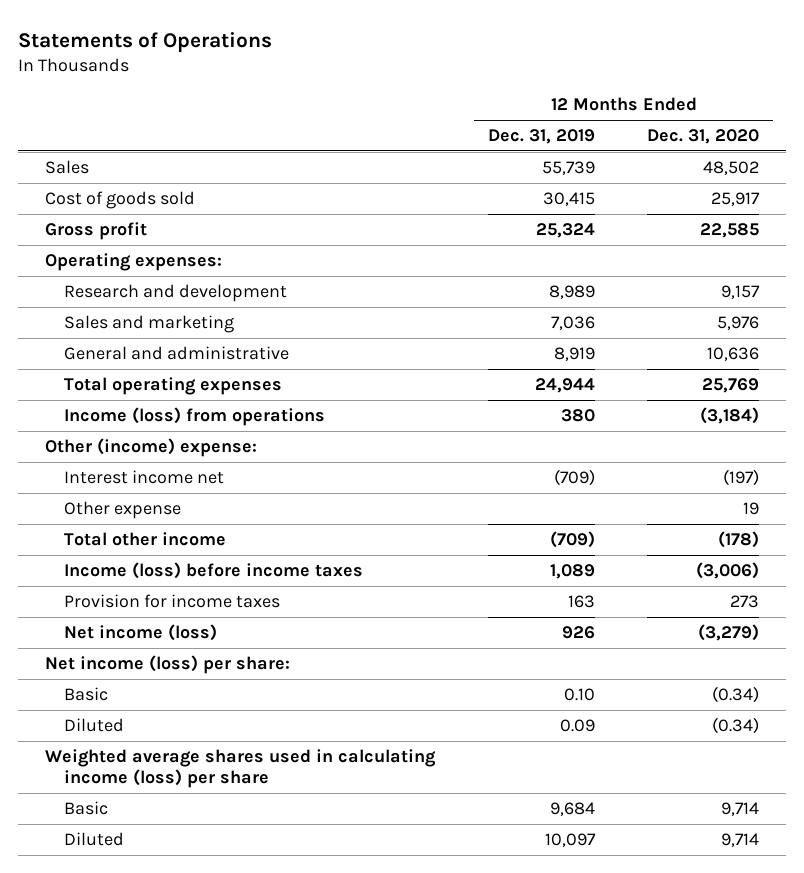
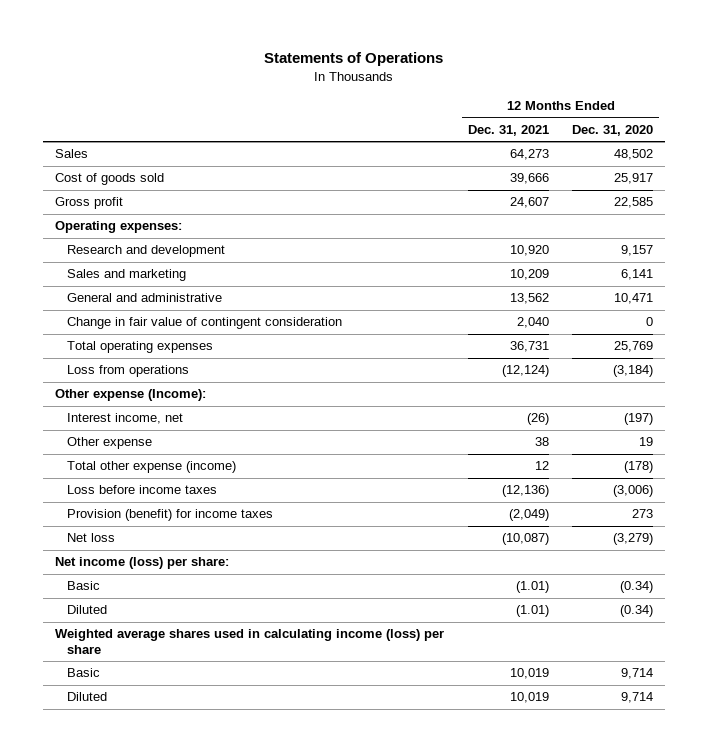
- | 12 Months Ended Dec. 31, 2019 | 12 Months Ended Dec. 31, 2020
+ | 12 Months Ended Dec. 31, 2021 | 12 Months Ended Dec. 31, 2020
- Sales and marketing | 7,036 | 5,976
- General and administrative | 8,919 | 10,636
+ Sales and marketing | 10,209 | 6,141
+ General and administrative | 13,562 | 10,471
+ Change in fair value of contingent consideration | 2,040 | 0
- Income (loss) from operations | 380 | (3,184)
- Other (income) expense:
- Interest income net | (709) | (197)
+ Loss from operations | (12,124) | (3,184)
+ Other expense (Income):
+ Interest income, net | (26) | (197)
- Total other income | (709) | (178)
- Income (loss) before income taxes | 1,089 | (3,006)
- Provision for income taxes | 163 | 273
- Net income (loss) | 926 | (3,279)
+ Total other expense (income) | 12 | (178)
+ Loss before income taxes | (12,136) | (3,006)
+ Provision (benefit) for income taxes | (2,049) | 273
+ Net loss | (10,087) | (3,279)

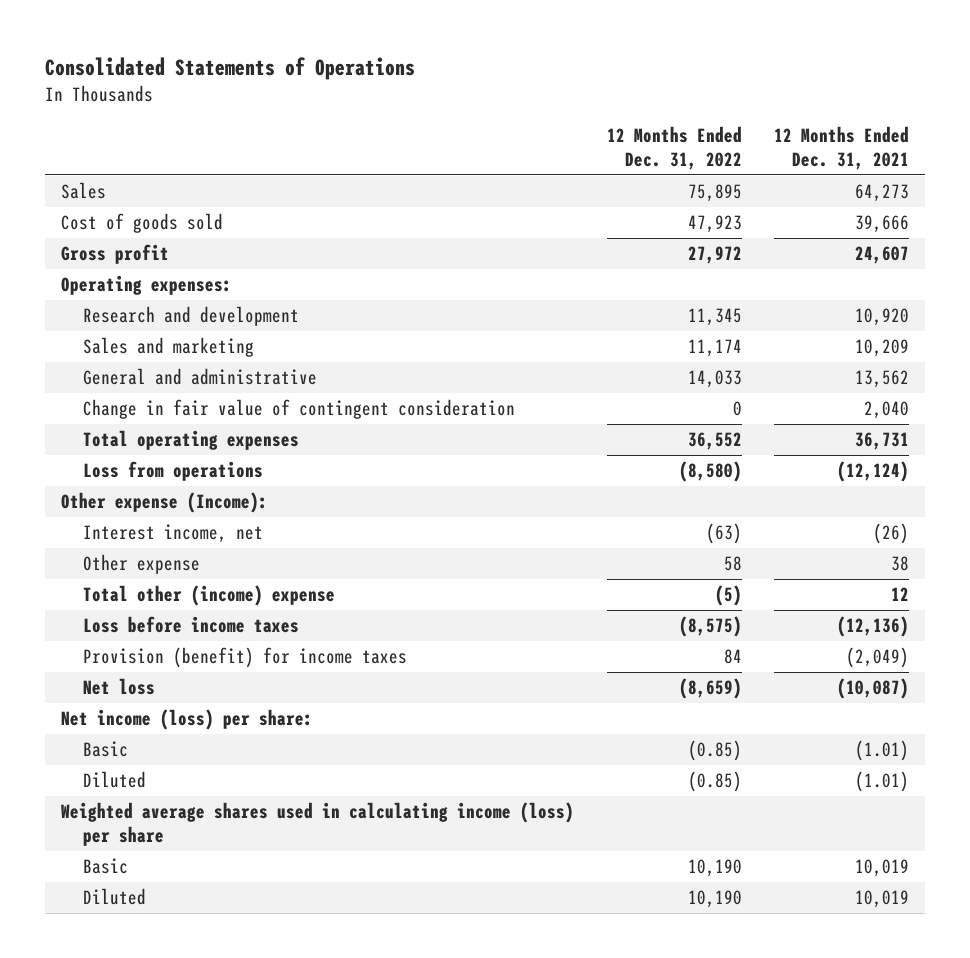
- Statements of Operations
+ Consolidated Statements of Operations
- | 12 Months Ended Dec. 31, 2021 | 12 Months Ended Dec. 31, 2020
+ | 12 Months Ended Dec. 31, 2022 | 12 Months Ended Dec. 31, 2021
- Total other expense (income) | 12 | (178)
+ Total other (income) expense | (5) | 12

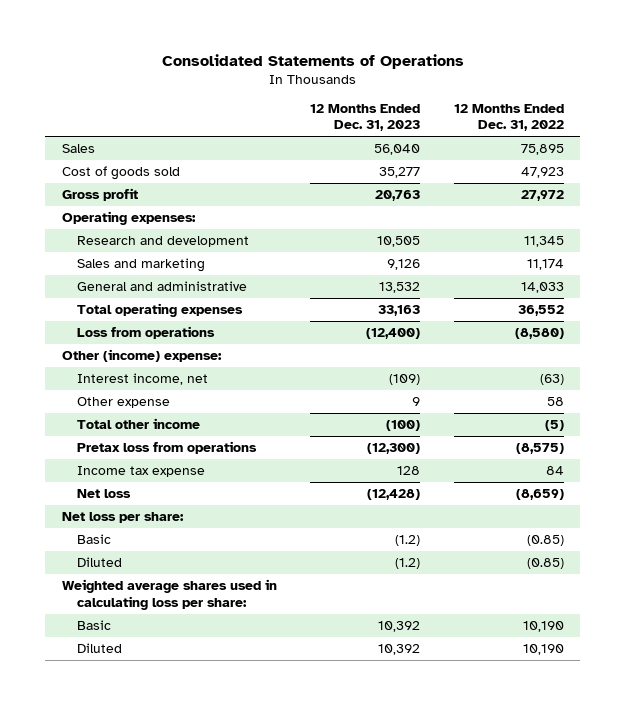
- | 12 Months Ended Dec. 31, 2022 | 12 Months Ended Dec. 31, 2021
+ | 12 Months Ended Dec. 31, 2023 | 12 Months Ended Dec. 31, 2022
- Change in fair value of contingent consideration | 0 | 2,040
- Other expense (Income):
+ Other (income) expense:
- Total other (income) expense | (5) | 12
- Loss before income taxes | (8,575) | (12,136)
- Provision (benefit) for income taxes | 84 | (2,049)
+ Total other income | (100) | (5)
+ Pretax loss from operations | (12,300) | (8,575)
+ Income tax expense | 128 | 84
- Net income (loss) per share:
+ Net loss per share:
- Weighted average shares used in calculating income (loss) per share
+ Weighted average shares used in calculating loss per share:

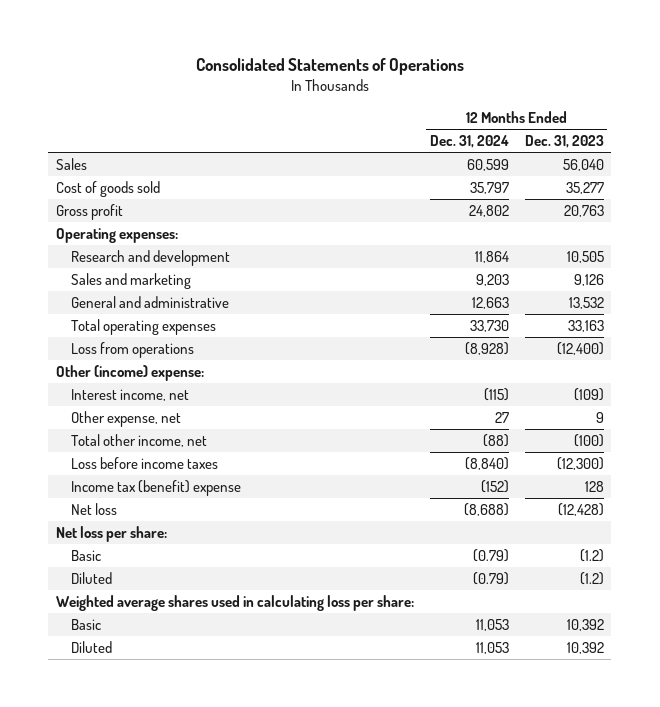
- | 12 Months Ended Dec. 31, 2023 | 12 Months Ended Dec. 31, 2022
+ | 12 Months Ended Dec. 31, 2024 | 12 Months Ended Dec. 31, 2023
- Other expense | 9 | 58
- Total other income | (100) | (5)
- Pretax loss from operations | (12,300) | (8,575)
- Income tax expense | 128 | 84
+ Other expense, net | 27 | 9
+ Total other income, net | (88) | (100)
+ Loss before income taxes | (8,840) | (12,300)
+ Income tax (benefit) expense | (152) | 128

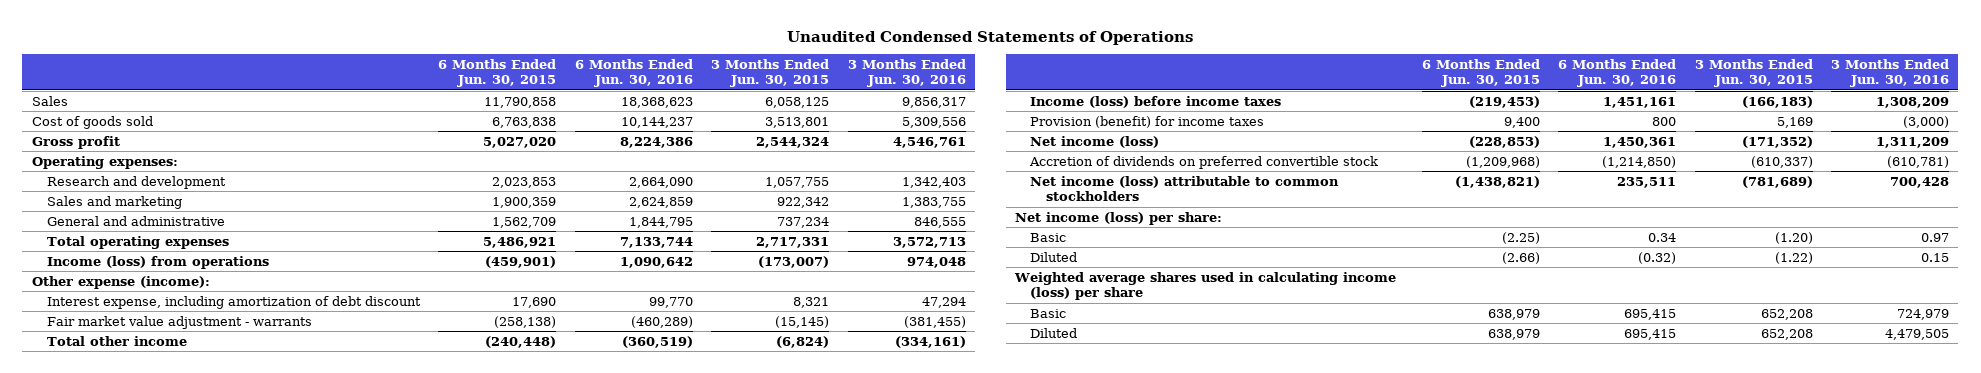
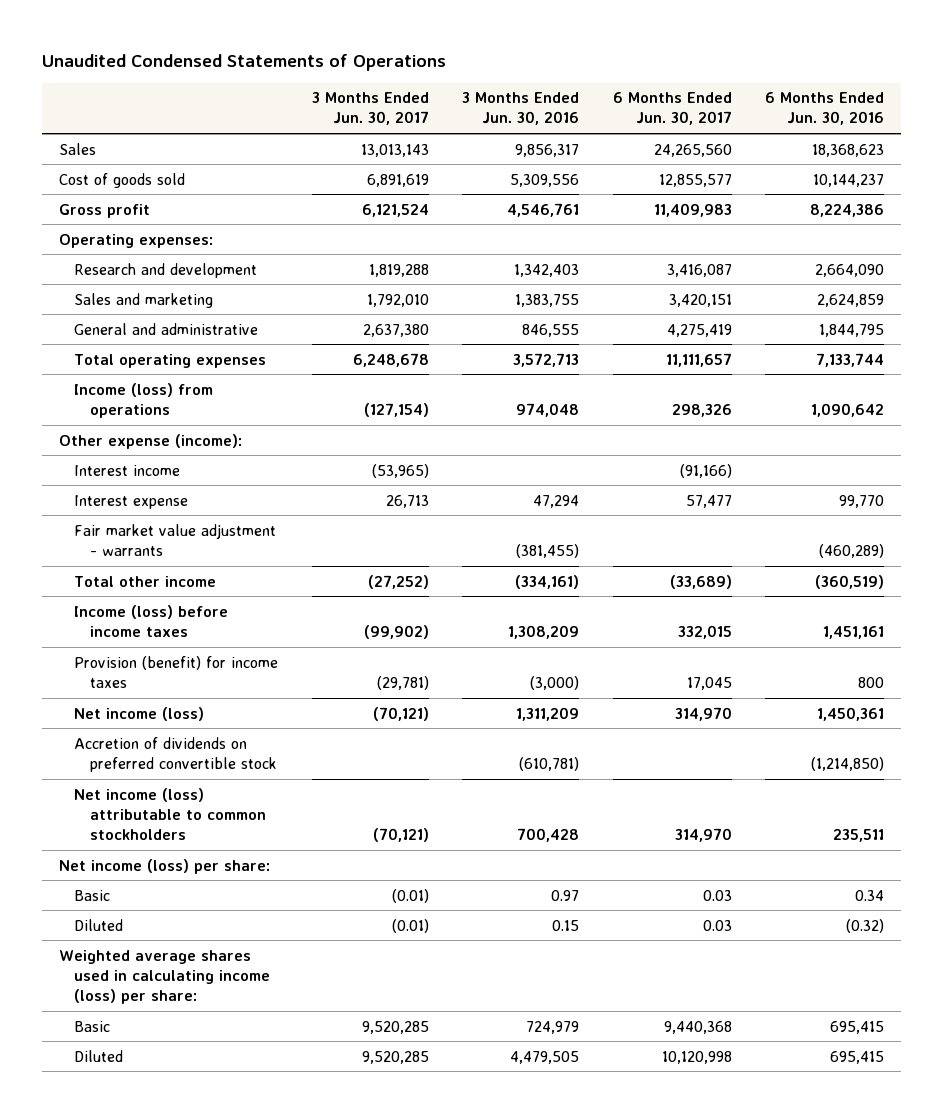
- | 6 Months Ended Jun. 30, 2015 | 6 Months Ended Jun. 30, 2016 | 3 Months Ended Jun. 30, 2015 | 3 Months Ended Jun. 30, 2016
+ | 3 Months Ended Jun. 30, 2017 | 3 Months Ended Jun. 30, 2016 | 6 Months Ended Jun. 30, 2017 | 6 Months Ended Jun. 30, 2016
- Interest expense, including amortization of debt discount | 17,690 | 99,770 | 8,321 | 47,294
+ Interest income | (53,965) | | (91,166) |
+ Interest expense | 26,713 | 47,294 | 57,477 | 99,770
- Weighted average shares used in calculating income (loss) per share
+ Weighted average shares used in calculating income (loss) per share:

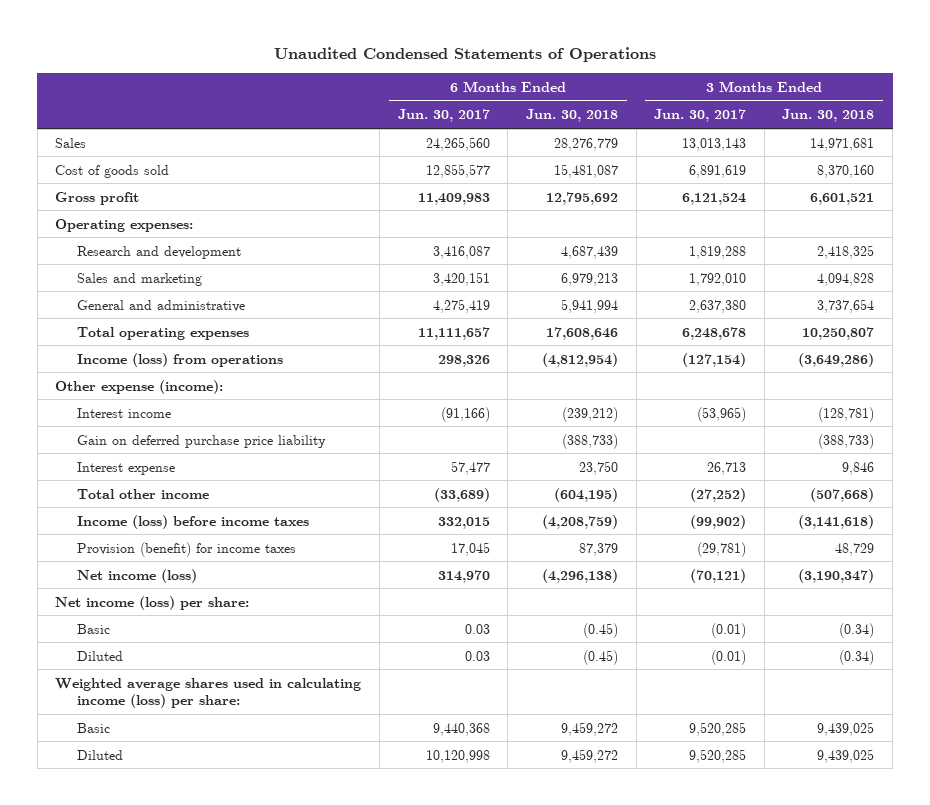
- | 3 Months Ended Jun. 30, 2017 | 3 Months Ended Jun. 30, 2016 | 6 Months Ended Jun. 30, 2017 | 6 Months Ended Jun. 30, 2016
+ | 6 Months Ended Jun. 30, 2017 | 6 Months Ended Jun. 30, 2018 | 3 Months Ended Jun. 30, 2017 | 3 Months Ended Jun. 30, 2018
+ Gain on deferred purchase price liability | | (388,733) | | (388,733)
- Fair market value adjustment - warrants | | (381,455) | | (460,289)
- Accretion of dividends on preferred convertible stock | | (610,781) | | (1,214,850)
- Net income (loss) attributable to common stockholders | (70,121) | 700,428 | 314,970 | 235,511

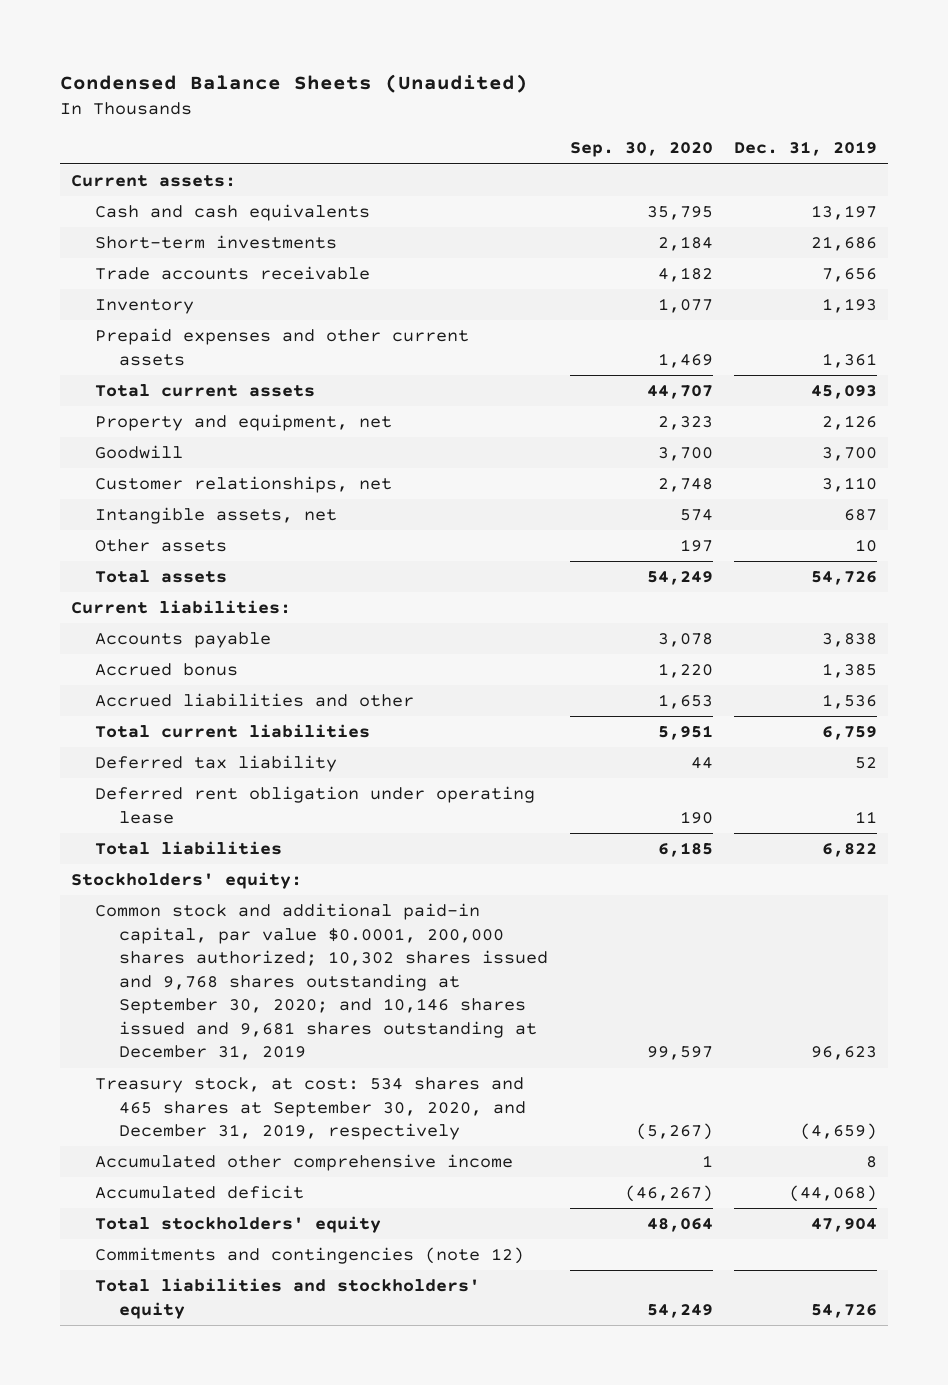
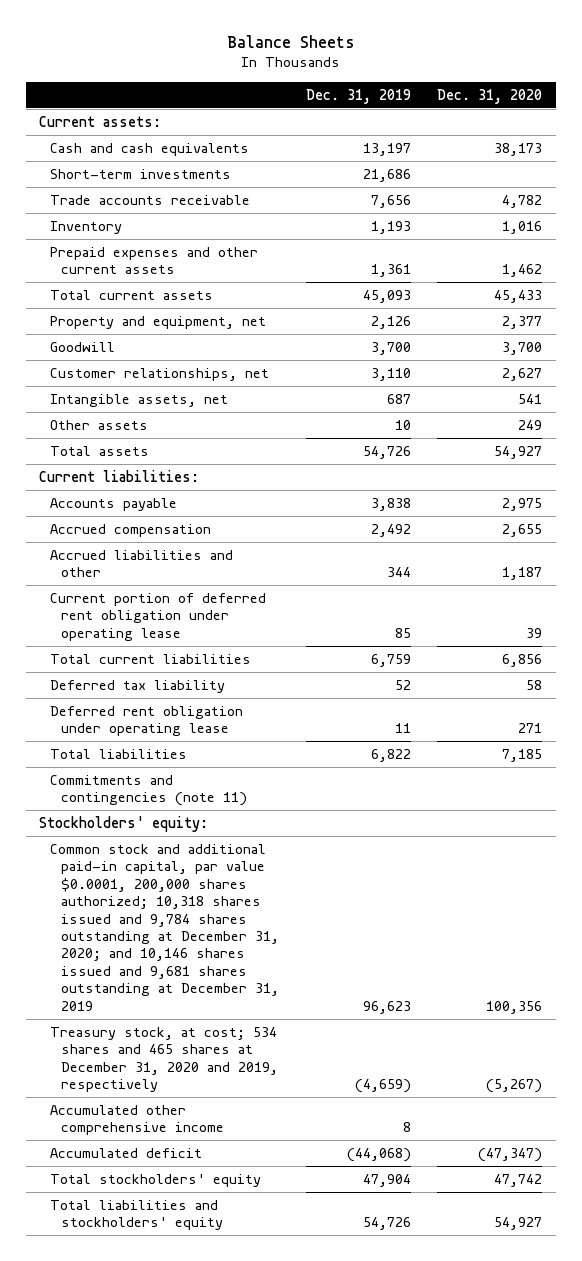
- Condensed Balance Sheets (Unaudited)
+ Balance Sheets
- | Sep. 30, 2020 | Dec. 31, 2019
+ | Dec. 31, 2019 | Dec. 31, 2020
- Accrued bonus | 1,220 | 1,385
- Accrued liabilities and other | 1,653 | 1,536
+ Accrued compensation | 2,492 | 2,655
+ Accrued liabilities and other | 344 | 1,187
+ Current portion of deferred rent obligation under operating lease | 85 | 39
+ Commitments and contingencies (note 11)
- Common stock and additional paid-in capital, par value $0.0001, 200,000 shares authorized; 10,302 shares issued and 9,768 shares outstanding at September 30, 2020; and 10,146 shares issued and 9,681 shares outstanding at December 31, 2019 | 99,597 | 96,623
- Treasury stock, at cost: 534 shares and 465 shares at September 30, 2020, and December 31, 2019, respectively | (5,267) | (4,659)
+ Common stock and additional paid-in capital, par value $0.0001, 200,000 shares authorized; 10,318 shares issued and 9,784 shares outstanding at December 31, 2020; and 10,146 shares issued and 9,681 shares outstanding at December 31, 2019 | 96,623 | 100,356
+ Treasury stock, at cost; 534 shares and 465 shares at December 31, 2020 and 2019, respectively | (4,659) | (5,267)
- Commitments and contingencies (note 12)

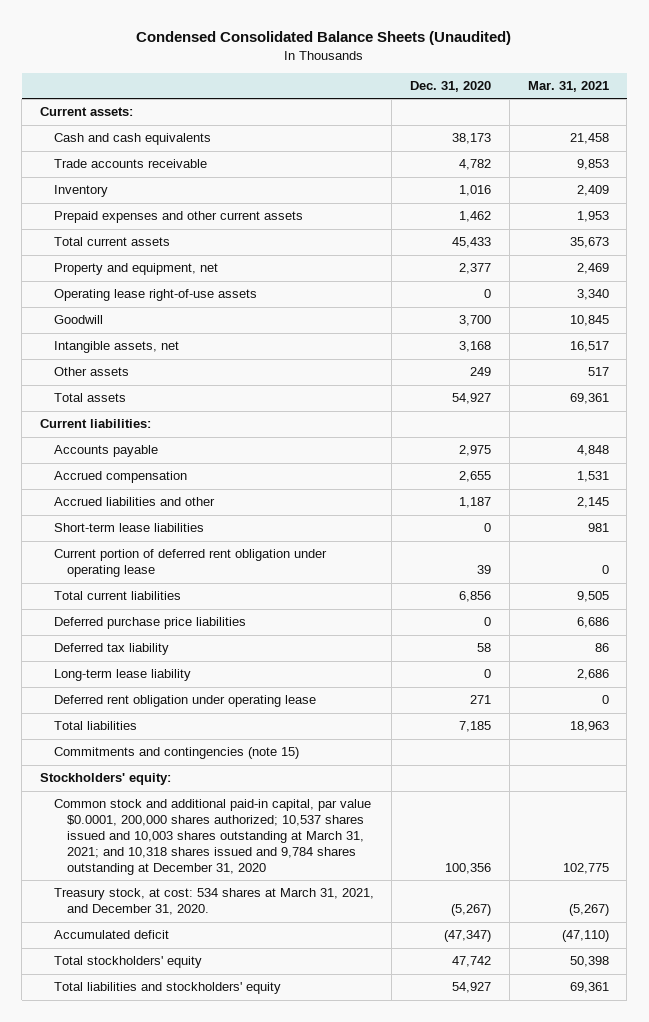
- Balance Sheets
+ Condensed Consolidated Balance Sheets (Unaudited)
- | Dec. 31, 2019 | Dec. 31, 2020
+ | Dec. 31, 2020 | Mar. 31, 2021
- Short-term investments | 21,686 |
+ Operating lease right-of-use assets | 0 | 3,340
- Customer relationships, net | 3,110 | 2,627
- Intangible assets, net | 687 | 541
+ Intangible assets, net | 3,168 | 16,517
+ Short-term lease liabilities | 0 | 981
+ Deferred purchase price liabilities | 0 | 6,686
+ Long-term lease liability | 0 | 2,686
- Commitments and contingencies (note 11)
+ Commitments and contingencies (note 15)
- Common stock and additional paid-in capital, par value $0.0001, 200,000 shares authorized; 10,318 shares issued and 9,784 shares outstanding at December 31, 2020; and 10,146 shares issued and 9,681 shares outstanding at December 31, 2019 | 96,623 | 100,356
- Treasury stock, at cost; 534 shares and 465 shares at December 31, 2020 and 2019, respectively | (4,659) | (5,267)
- Accumulated other comprehensive income | 8 |
+ Common stock and additional paid-in capital, par value $0.0001, 200,000 shares authorized; 10,537 shares issued and 10,003 shares outstanding at March 31, 2021; and 10,318 shares issued and 9,784 shares outstanding at December 31, 2020 | 100,356 | 102,775
+ Treasury stock, at cost: 534 shares at March 31, 2021, and December 31, 2020. | (5,267) | (5,267)

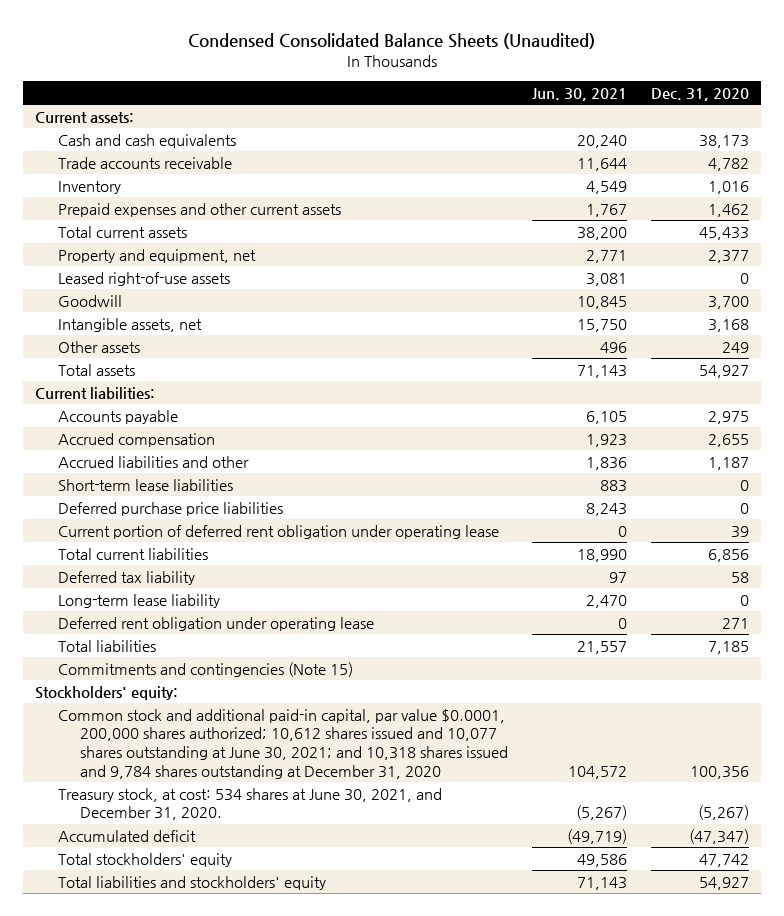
- | Dec. 31, 2020 | Mar. 31, 2021
+ | Jun. 30, 2021 | Dec. 31, 2020
- Operating lease right-of-use assets | 0 | 3,340
+ Leased right-of-use assets | 3,081 | 0
moved up: Deferred purchase price liabilities | 8,243 | 0
- Commitments and contingencies (note 15)
+ Commitments and contingencies (Note 15)
- Common stock and additional paid-in capital, par value $0.0001, 200,000 shares authorized; 10,537 shares issued and 10,003 shares outstanding at March 31, 2021; and 10,318 shares issued and 9,784 shares outstanding at December 31, 2020 | 100,356 | 102,775
- Treasury stock, at cost: 534 shares at March 31, 2021, and December 31, 2020. | (5,267) | (5,267)
+ Common stock and additional paid-in capital, par value $0.0001, 200,000 shares authorized; 10,612 shares issued and 10,077 shares outstanding at June 30, 2021; and 10,318 shares issued and 9,784 shares outstanding at December 31, 2020 | 104,572 | 100,356
+ Treasury stock, at cost: 534 shares at June 30, 2021, and December 31, 2020. | (5,267) | (5,267)

